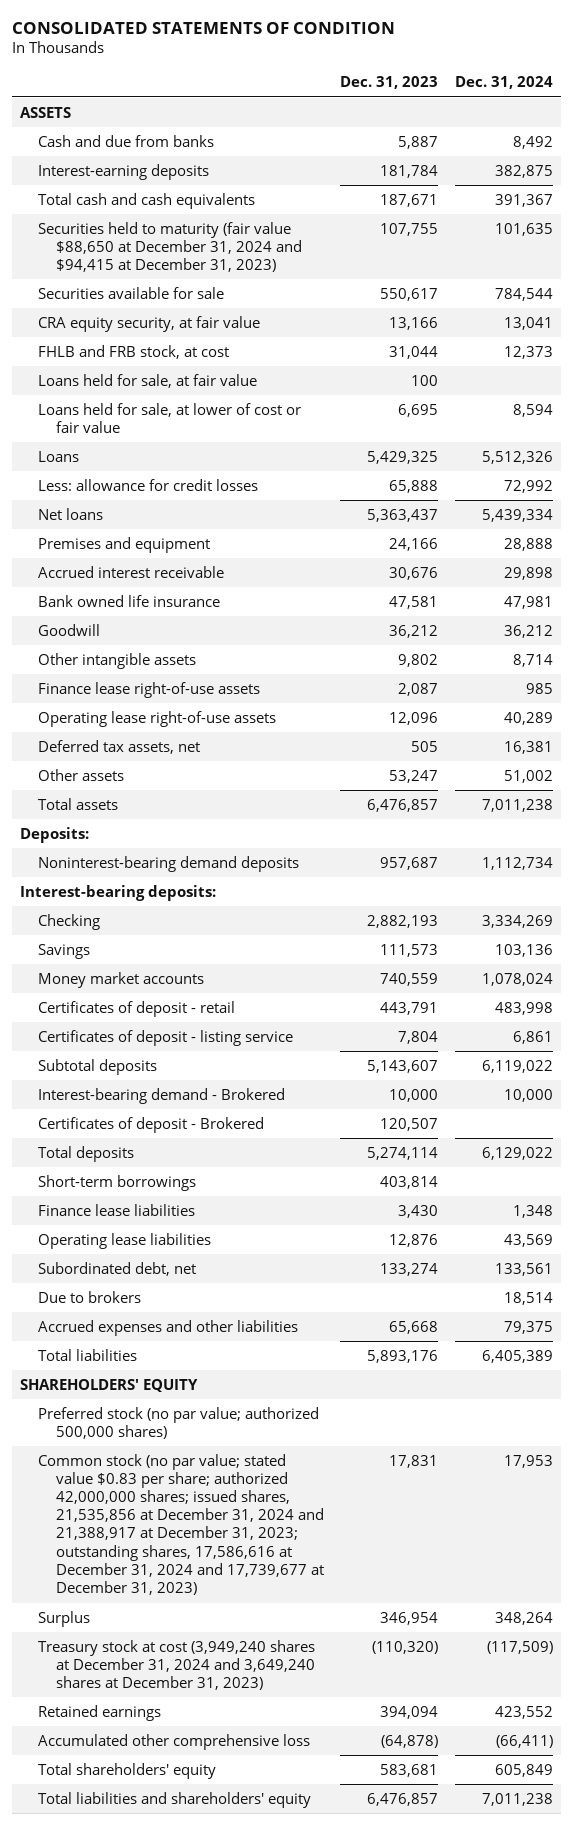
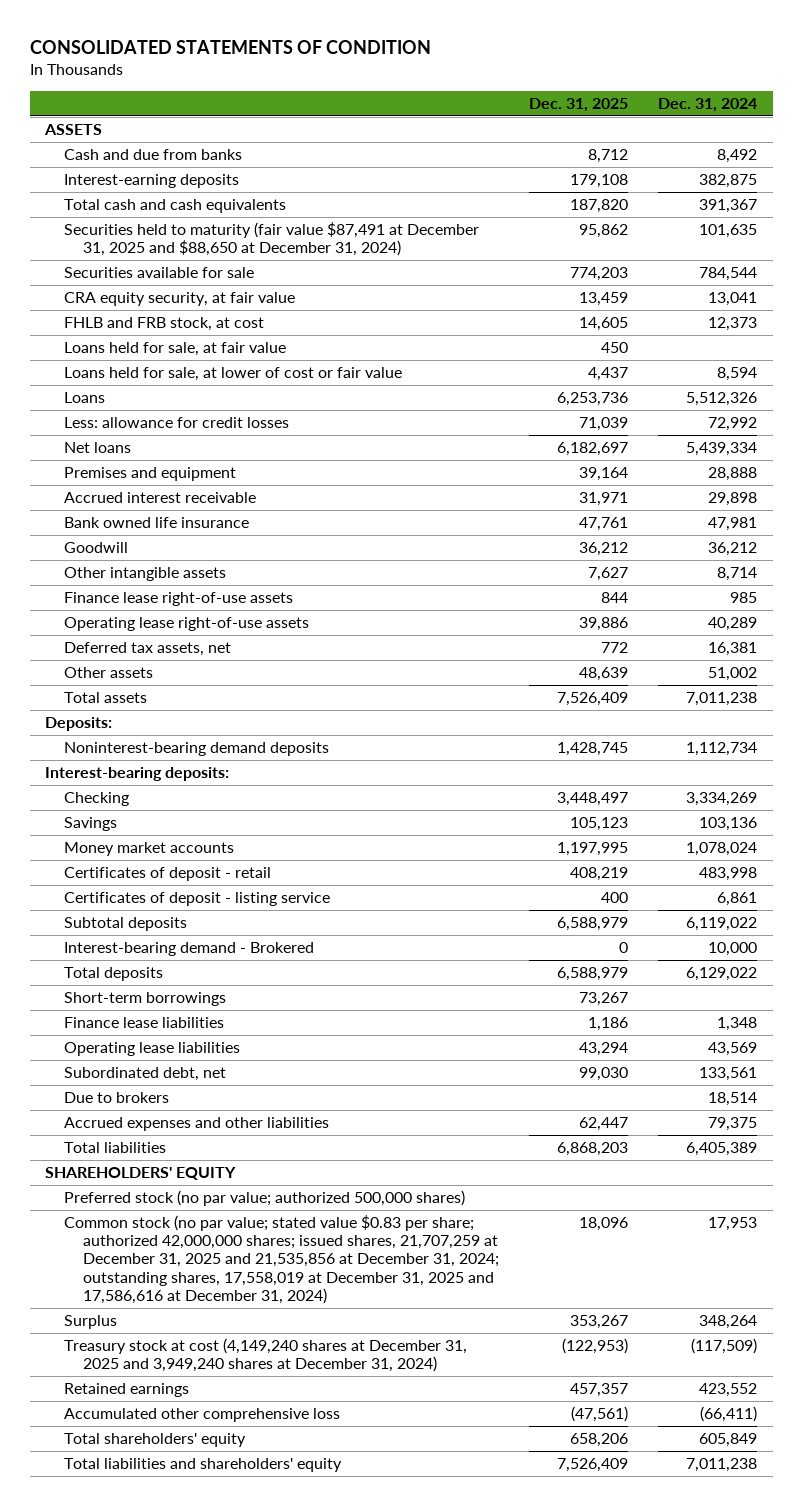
- | Dec. 31, 2023 | Dec. 31, 2024
+ | Dec. 31, 2025 | Dec. 31, 2024
- Securities held to maturity (fair value $88,650 at December 31, 2024 and $94,415 at December 31, 2023) | 107,755 | 101,635
+ Securities held to maturity (fair value $87,491 at December 31, 2025 and $88,650 at December 31, 2024) | 95,862 | 101,635
- Certificates of deposit - Brokered | 120,507 |
- Common stock (no par value; stated value $0.83 per share; authorized 42,000,000 shares; issued shares, 21,535,856 at December 31, 2024 and 21,388,917 at December 31, 2023; outstanding shares, 17,586,616 at December 31, 2024 and 17,739,677 at December 31, 2023) | 17,831 | 17,953
+ Common stock (no par value; stated value $0.83 per share; authorized 42,000,000 shares; issued shares, 21,707,259 at December 31, 2025 and 21,535,856 at December 31, 2024; outstanding shares, 17,558,019 at December 31, 2025 and 17,586,616 at December 31, 2024) | 18,096 | 17,953
- Treasury stock at cost (3,949,240 shares at December 31, 2024 and 3,649,240 shares at December 31, 2023) | (110,320) | (117,509)
+ Treasury stock at cost (4,149,240 shares at December 31, 2025 and 3,949,240 shares at December 31, 2024) | (122,953) | (117,509)

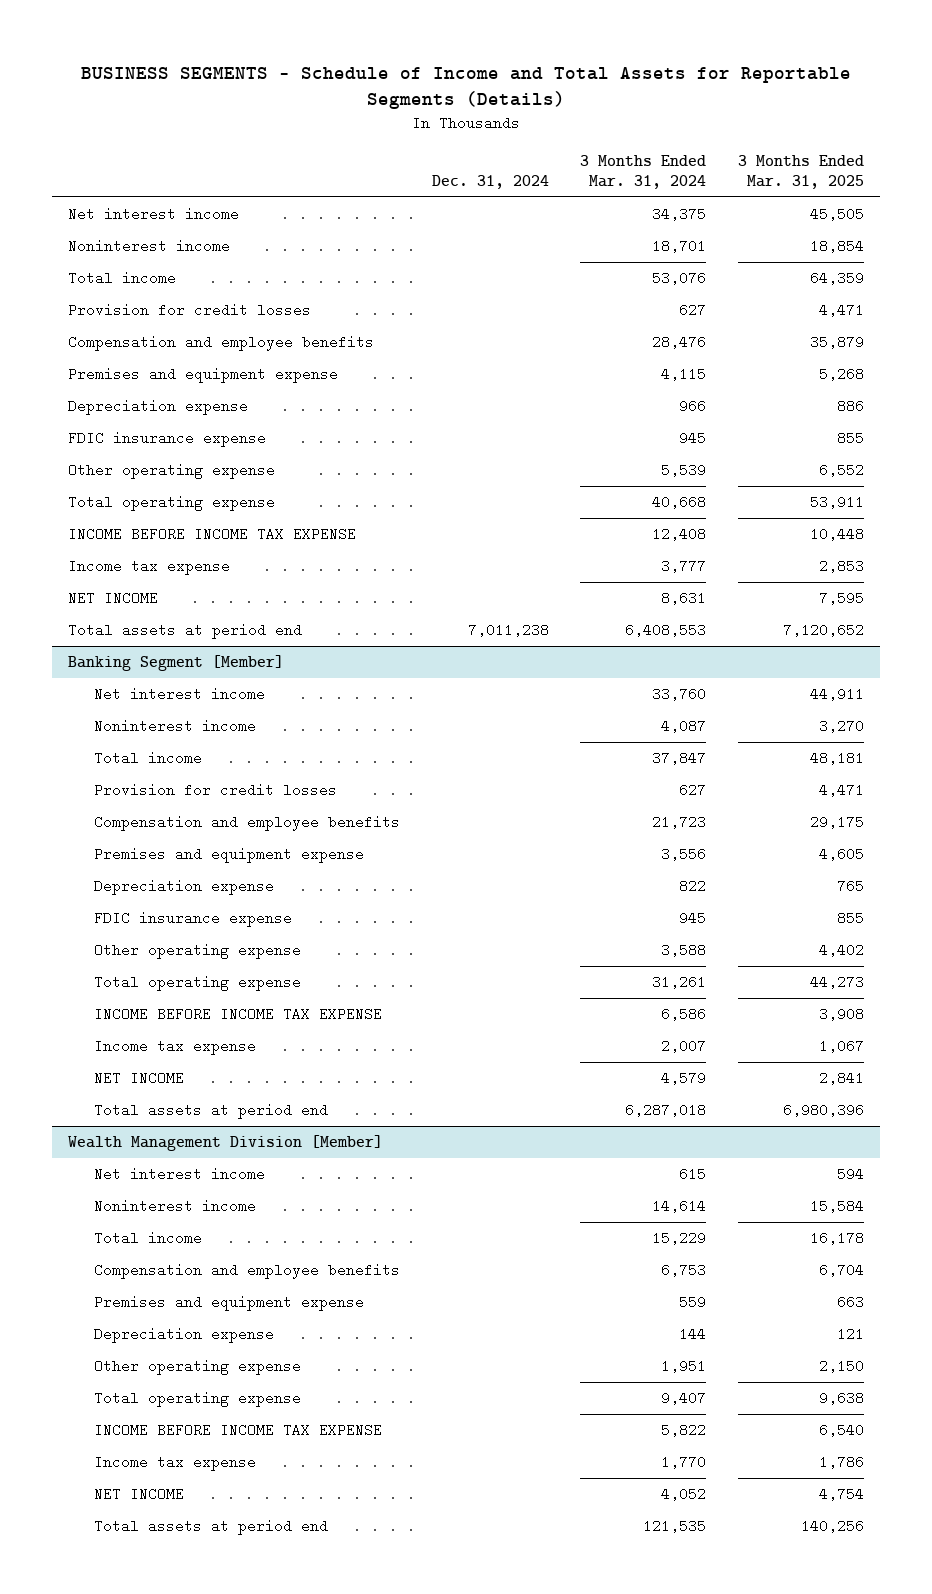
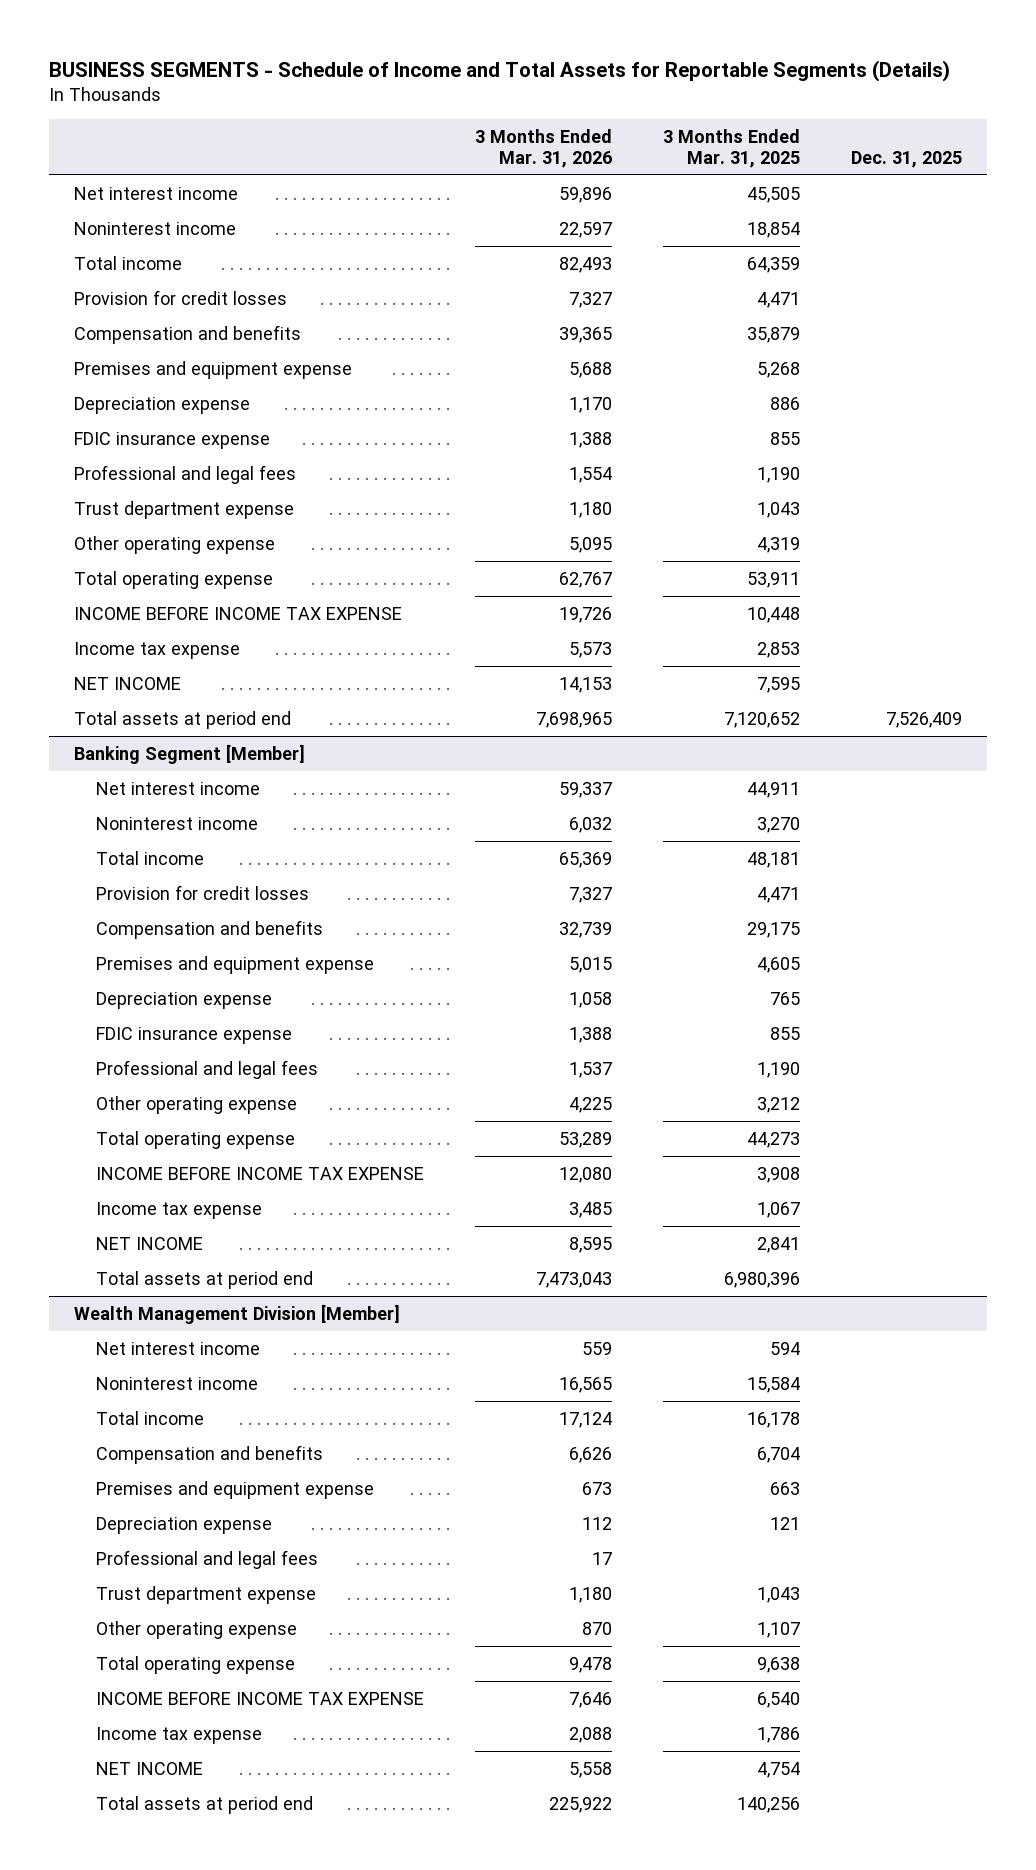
- | Dec. 31, 2024 | 3 Months Ended Mar. 31, 2024 | 3 Months Ended Mar. 31, 2025
+ | 3 Months Ended Mar. 31, 2026 | 3 Months Ended Mar. 31, 2025 | Dec. 31, 2025
- Compensation and employee benefits | | 28,476 | 35,879
+ Compensation and benefits | 39,365 | 35,879 |
- Other operating expense | | 5,539 | 6,552
+ Professional and legal fees | 1,554 | 1,190 |
+ Trust department expense | 1,180 | 1,043 |
+ Other operating expense | 5,095 | 4,319 |
@ Banking Segment [Member]
- Compensation and employee benefits | | 21,723 | 29,175
+ Compensation and benefits | 32,739 | 29,175 |
- Other operating expense | | 3,588 | 4,402
+ Professional and legal fees | 1,537 | 1,190 |
+ Other operating expense | 4,225 | 3,212 |
@ Wealth Management Division [Member]
- Compensation and employee benefits | | 6,753 | 6,704
+ Compensation and benefits | 6,626 | 6,704 |
- Other operating expense | | 1,951 | 2,150
+ Professional and legal fees | 17 | |
+ Trust department expense | 1,180 | 1,043 |
+ Other operating expense | 870 | 1,107 |

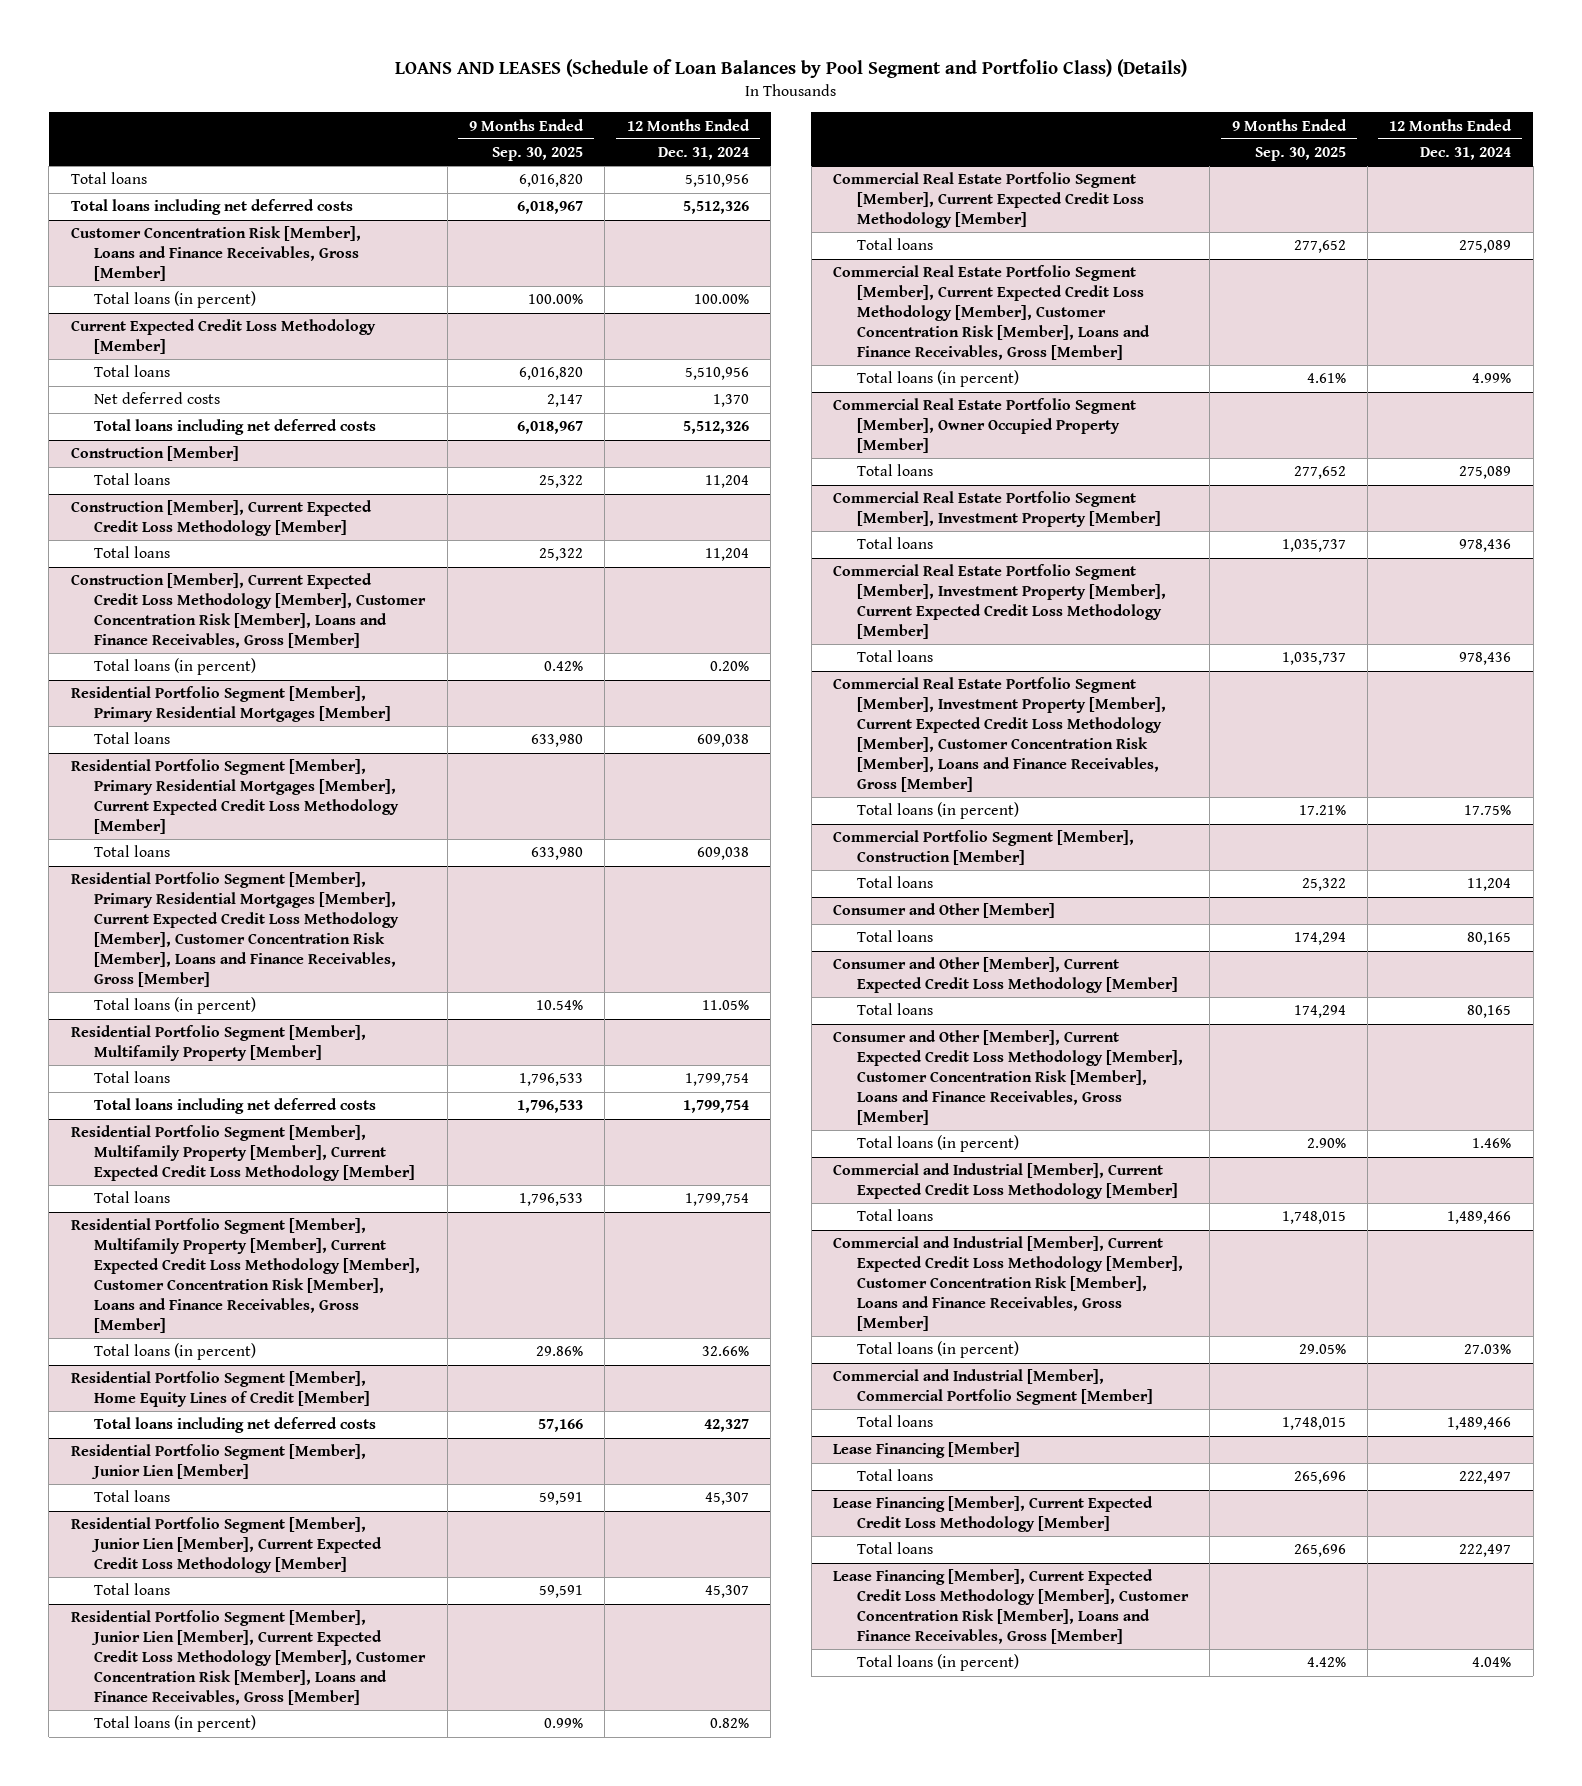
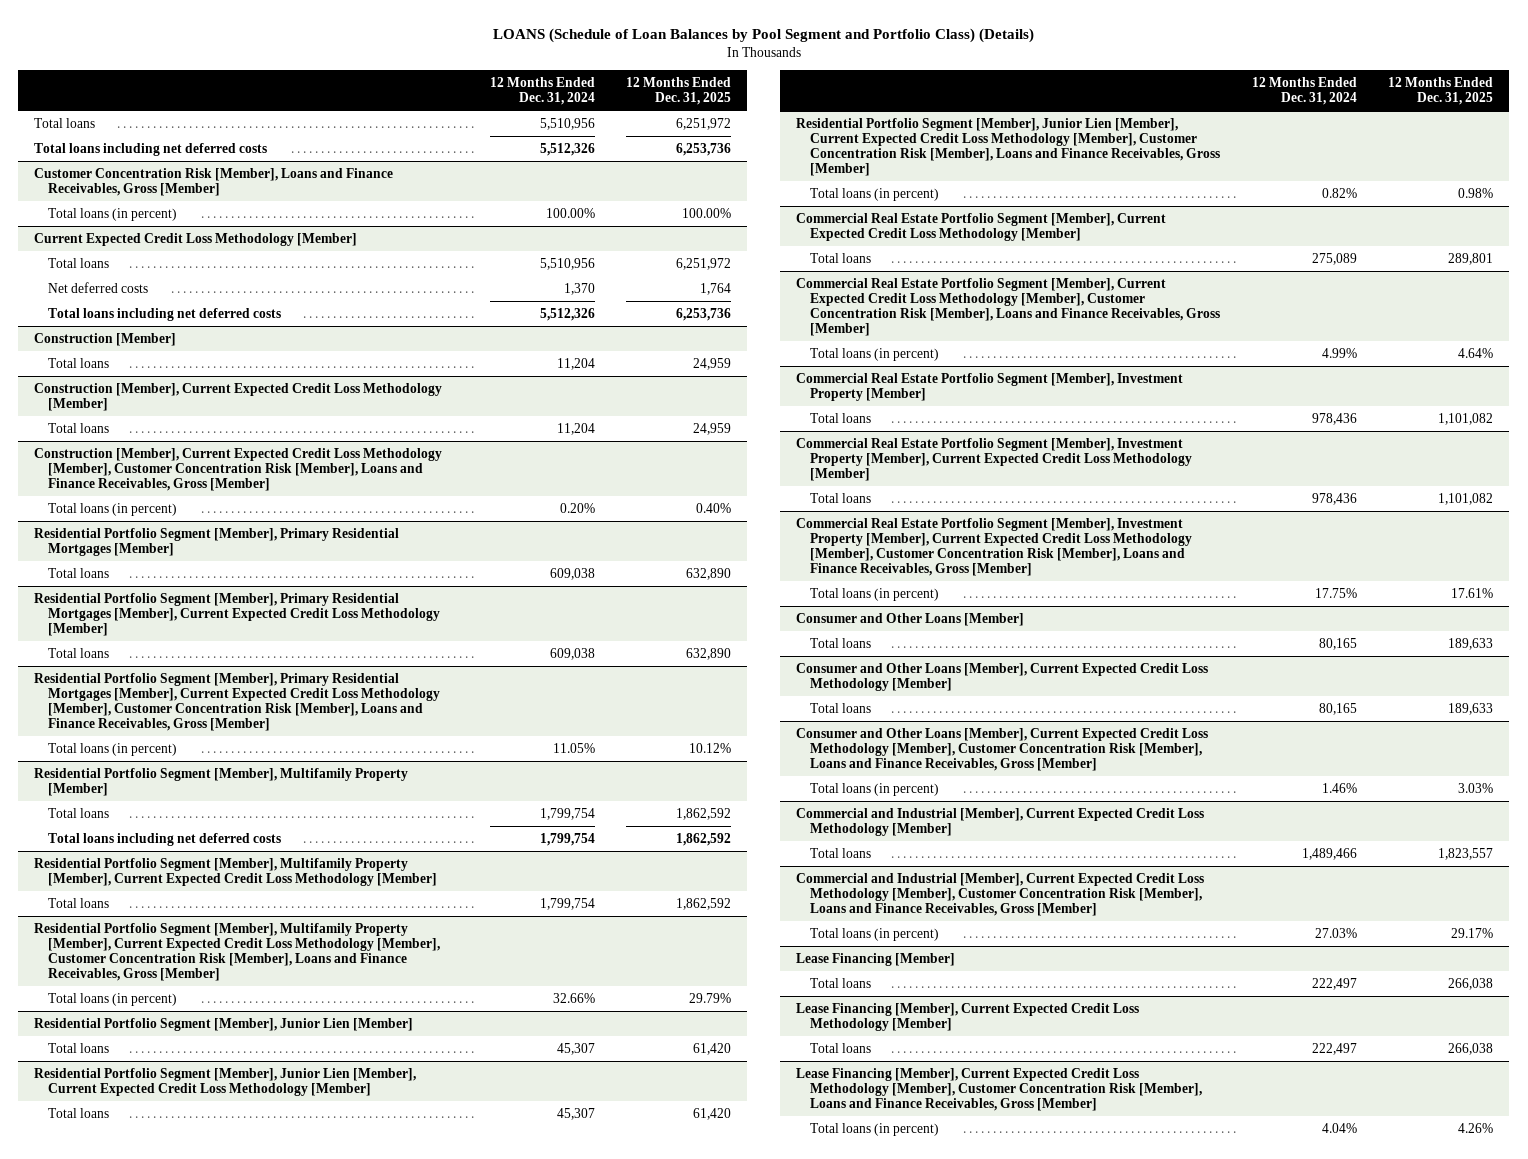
- LOANS AND LEASES (Schedule of Loan Balances by Pool Segment and Portfolio Class) (Details)
+ LOANS (Schedule of Loan Balances by Pool Segment and Portfolio Class) (Details)
- | 9 Months Ended Sep. 30, 2025 | 12 Months Ended Dec. 31, 2024
+ | 12 Months Ended Dec. 31, 2024 | 12 Months Ended Dec. 31, 2025
- Residential Portfolio Segment [Member], Home Equity Lines of Credit [Member]
- Total loans including net deferred costs | 57,166 | 42,327
- Commercial Real Estate Portfolio Segment [Member], Owner Occupied Property [Member]
- Total loans | 277,652 | 275,089
- Commercial Portfolio Segment [Member], Construction [Member]
- Total loans | 25,322 | 11,204
- Consumer and Other [Member]
+ Consumer and Other Loans [Member]
- Consumer and Other [Member], Current Expected Credit Loss Methodology [Member]
+ Consumer and Other Loans [Member], Current Expected Credit Loss Methodology [Member]
- Consumer and Other [Member], Current Expected Credit Loss Methodology [Member], Customer Concentration Risk [Member], Loans and Finance Receivables, Gross [Member]
+ Consumer and Other Loans [Member], Current Expected Credit Loss Methodology [Member], Customer Concentration Risk [Member], Loans and Finance Receivables, Gross [Member]
- Commercial and Industrial [Member], Commercial Portfolio Segment [Member]
- Total loans | 1,748,015 | 1,489,466

